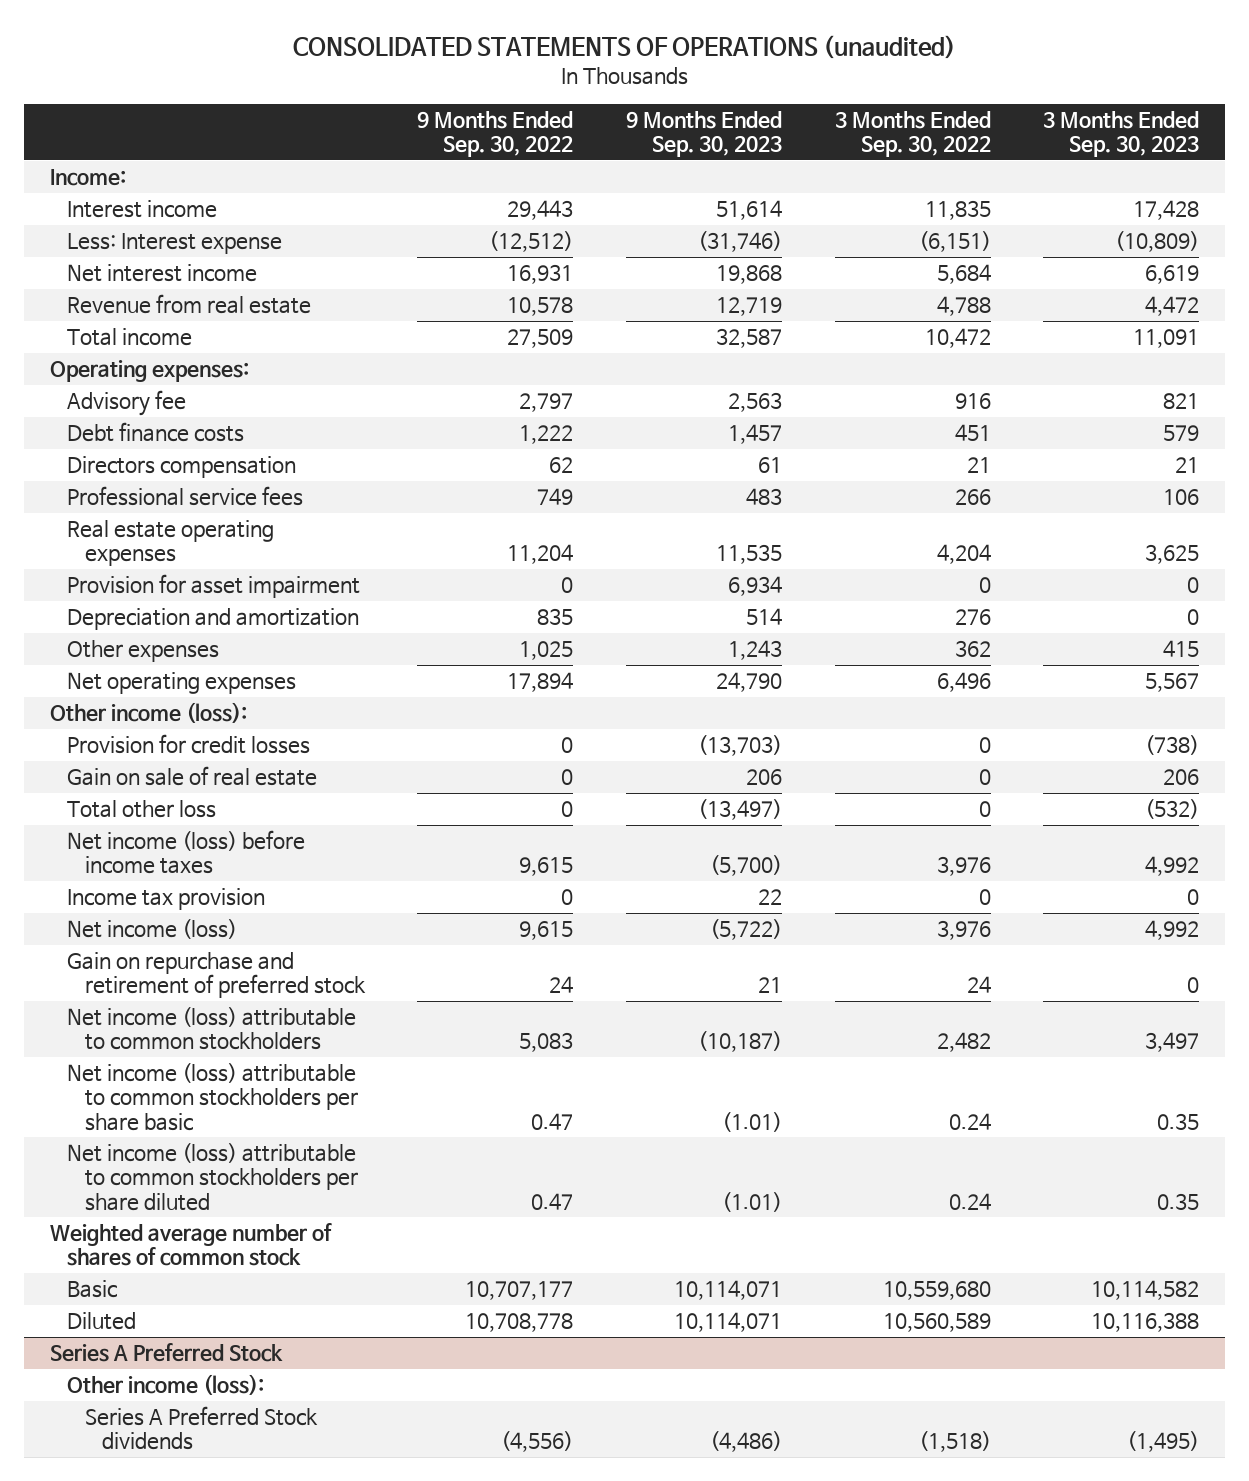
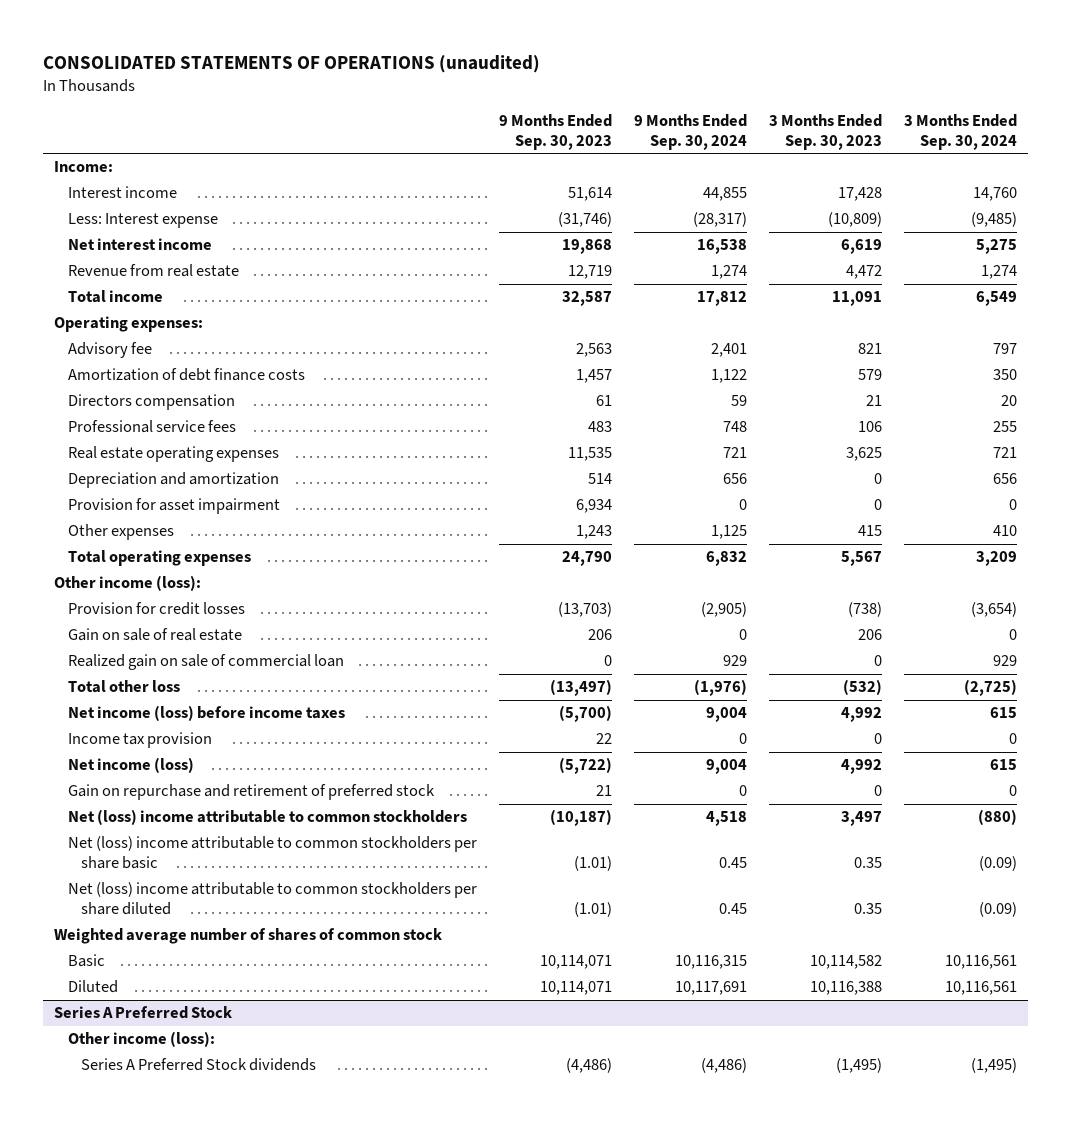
- | 9 Months Ended Sep. 30, 2022 | 9 Months Ended Sep. 30, 2023 | 3 Months Ended Sep. 30, 2022 | 3 Months Ended Sep. 30, 2023
+ | 9 Months Ended Sep. 30, 2023 | 9 Months Ended Sep. 30, 2024 | 3 Months Ended Sep. 30, 2023 | 3 Months Ended Sep. 30, 2024
- Debt finance costs | 1,222 | 1,457 | 451 | 579
+ Amortization of debt finance costs | 1,457 | 1,122 | 579 | 350
moved down: Provision for asset impairment | 6,934 | 0 | 0 | 0
- Net operating expenses | 17,894 | 24,790 | 6,496 | 5,567
+ Total operating expenses | 24,790 | 6,832 | 5,567 | 3,209
+ Realized gain on sale of commercial loan | 0 | 929 | 0 | 929
- Net income (loss) attributable to common stockholders | 5,083 | (10,187) | 2,482 | 3,497
- Net income (loss) attributable to common stockholders per share basic | 0.47 | (1.01) | 0.24 | 0.35
- Net income (loss) attributable to common stockholders per share diluted | 0.47 | (1.01) | 0.24 | 0.35
+ Net (loss) income attributable to common stockholders | (10,187) | 4,518 | 3,497 | (880)
+ Net (loss) income attributable to common stockholders per share basic | (1.01) | 0.45 | 0.35 | (0.09)
+ Net (loss) income attributable to common stockholders per share diluted | (1.01) | 0.45 | 0.35 | (0.09)

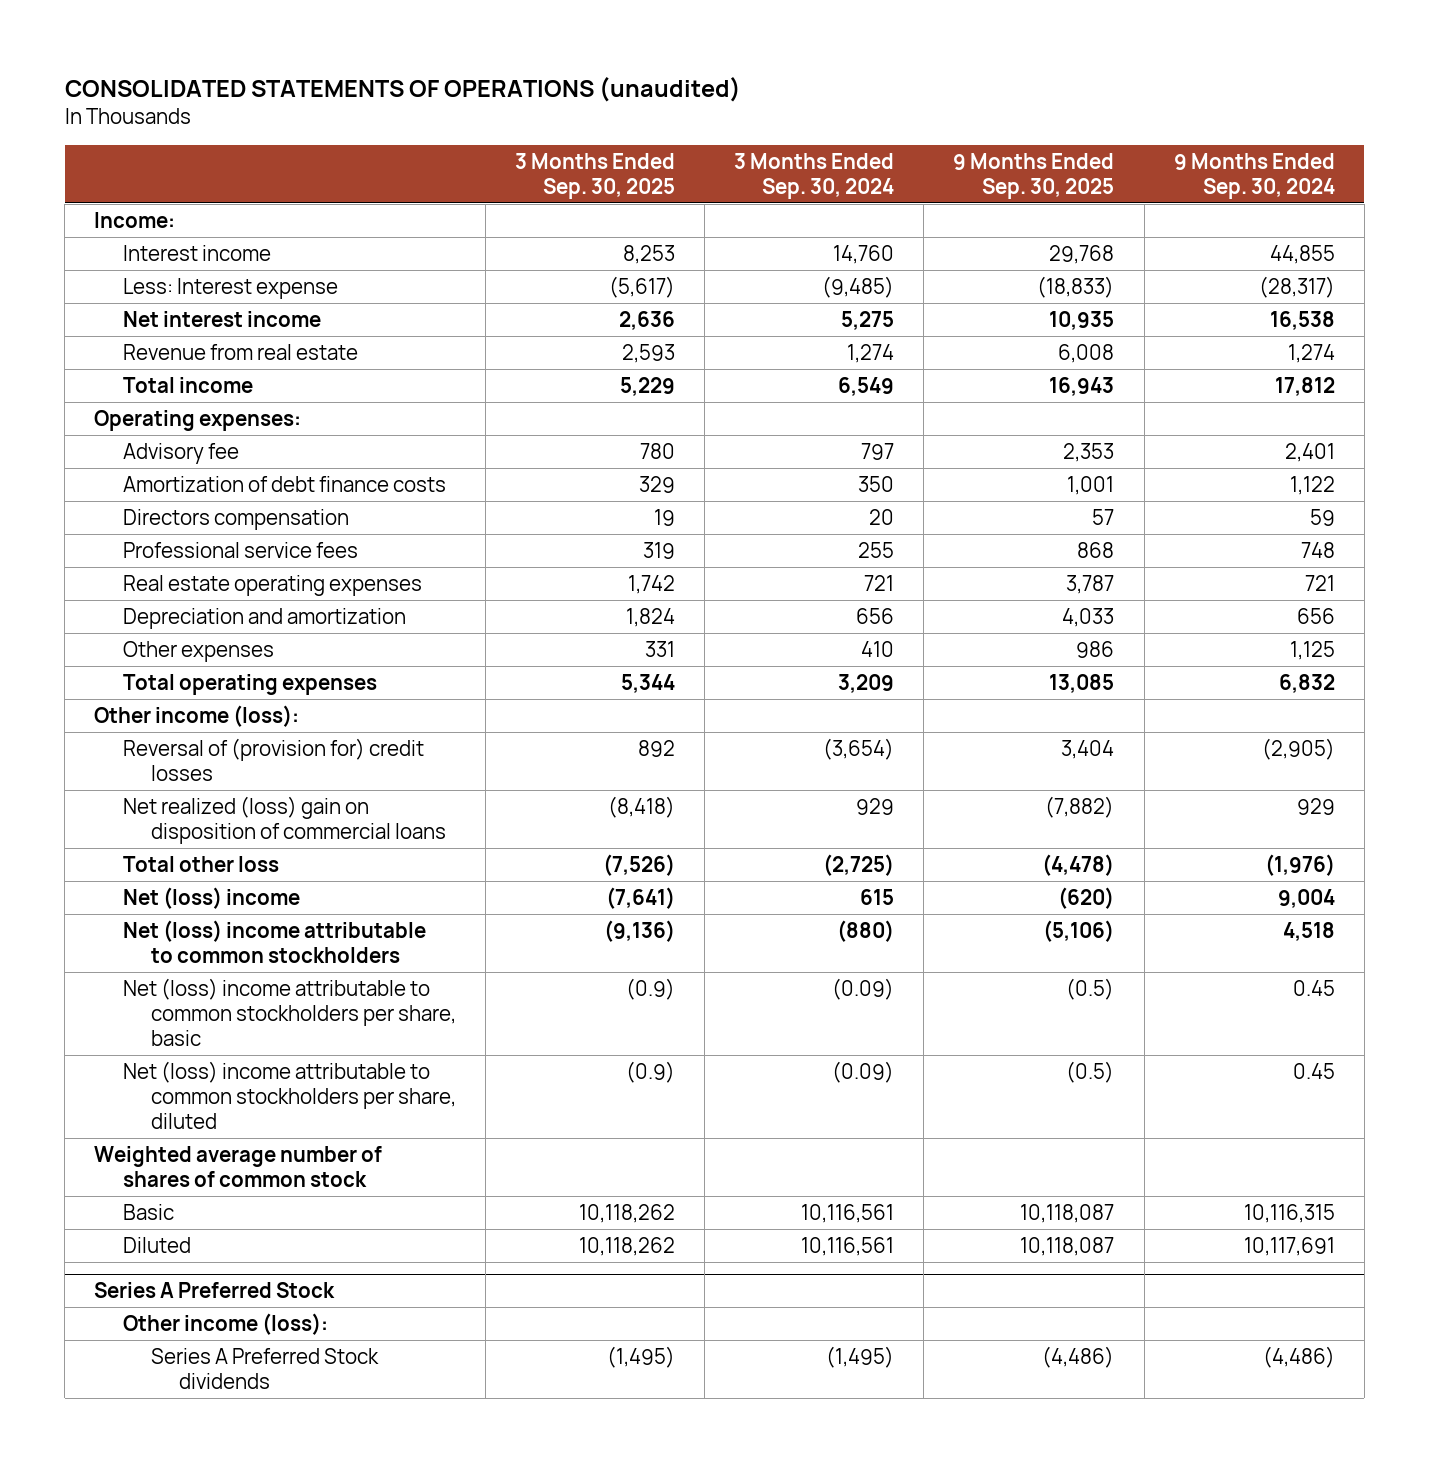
- | 9 Months Ended Sep. 30, 2023 | 9 Months Ended Sep. 30, 2024 | 3 Months Ended Sep. 30, 2023 | 3 Months Ended Sep. 30, 2024
+ | 3 Months Ended Sep. 30, 2025 | 3 Months Ended Sep. 30, 2024 | 9 Months Ended Sep. 30, 2025 | 9 Months Ended Sep. 30, 2024
- Provision for asset impairment | 6,934 | 0 | 0 | 0
- Provision for credit losses | (13,703) | (2,905) | (738) | (3,654)
- Gain on sale of real estate | 206 | 0 | 206 | 0
- Realized gain on sale of commercial loan | 0 | 929 | 0 | 929
+ Reversal of (provision for) credit losses | 892 | (3,654) | 3,404 | (2,905)
+ Net realized (loss) gain on disposition of commercial loans | (8,418) | 929 | (7,882) | 929
- Net income (loss) before income taxes | (5,700) | 9,004 | 4,992 | 615
- Income tax provision | 22 | 0 | 0 | 0
- Net income (loss) | (5,722) | 9,004 | 4,992 | 615
- Gain on repurchase and retirement of preferred stock | 21 | 0 | 0 | 0
+ Net (loss) income | (7,641) | 615 | (620) | 9,004
- Net (loss) income attributable to common stockholders per share basic | (1.01) | 0.45 | 0.35 | (0.09)
- Net (loss) income attributable to common stockholders per share diluted | (1.01) | 0.45 | 0.35 | (0.09)
+ Net (loss) income attributable to common stockholders per share, basic | (0.9) | (0.09) | (0.5) | 0.45
+ Net (loss) income attributable to common stockholders per share, diluted | (0.9) | (0.09) | (0.5) | 0.45

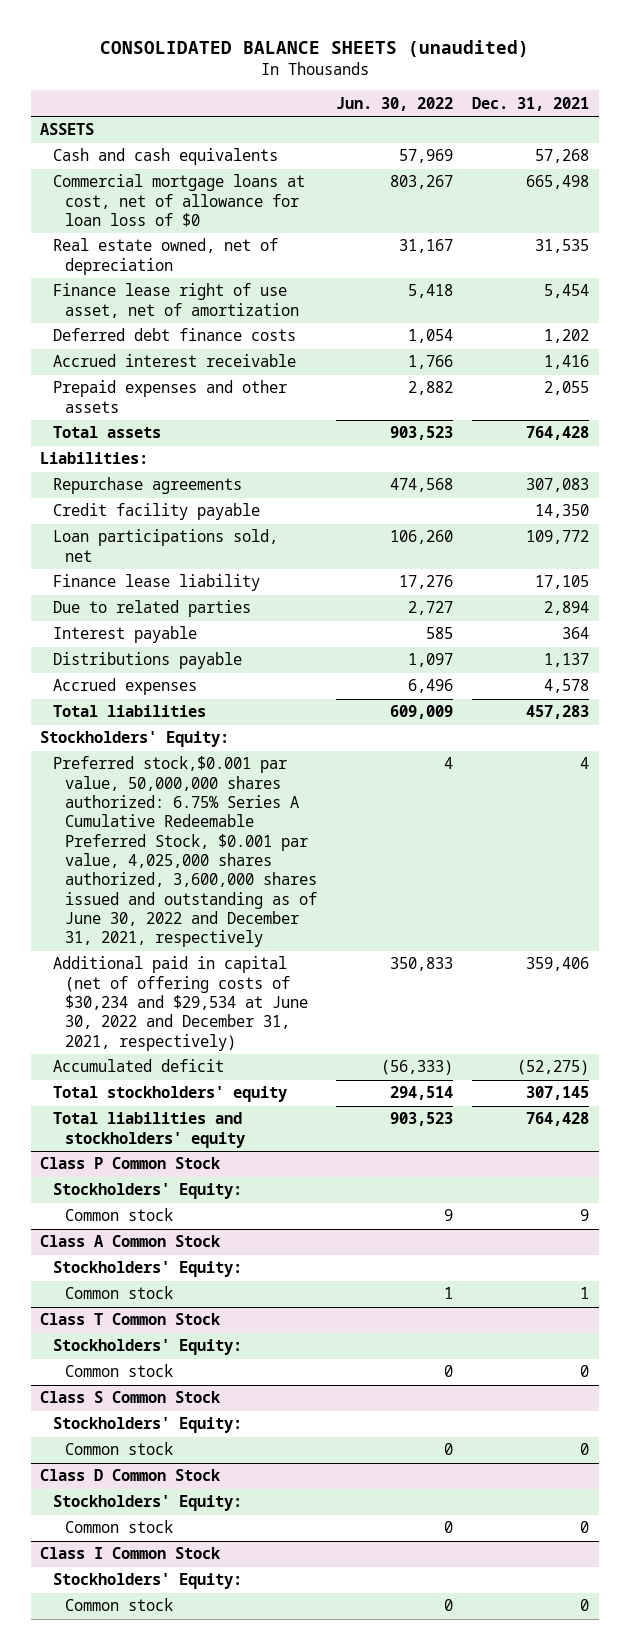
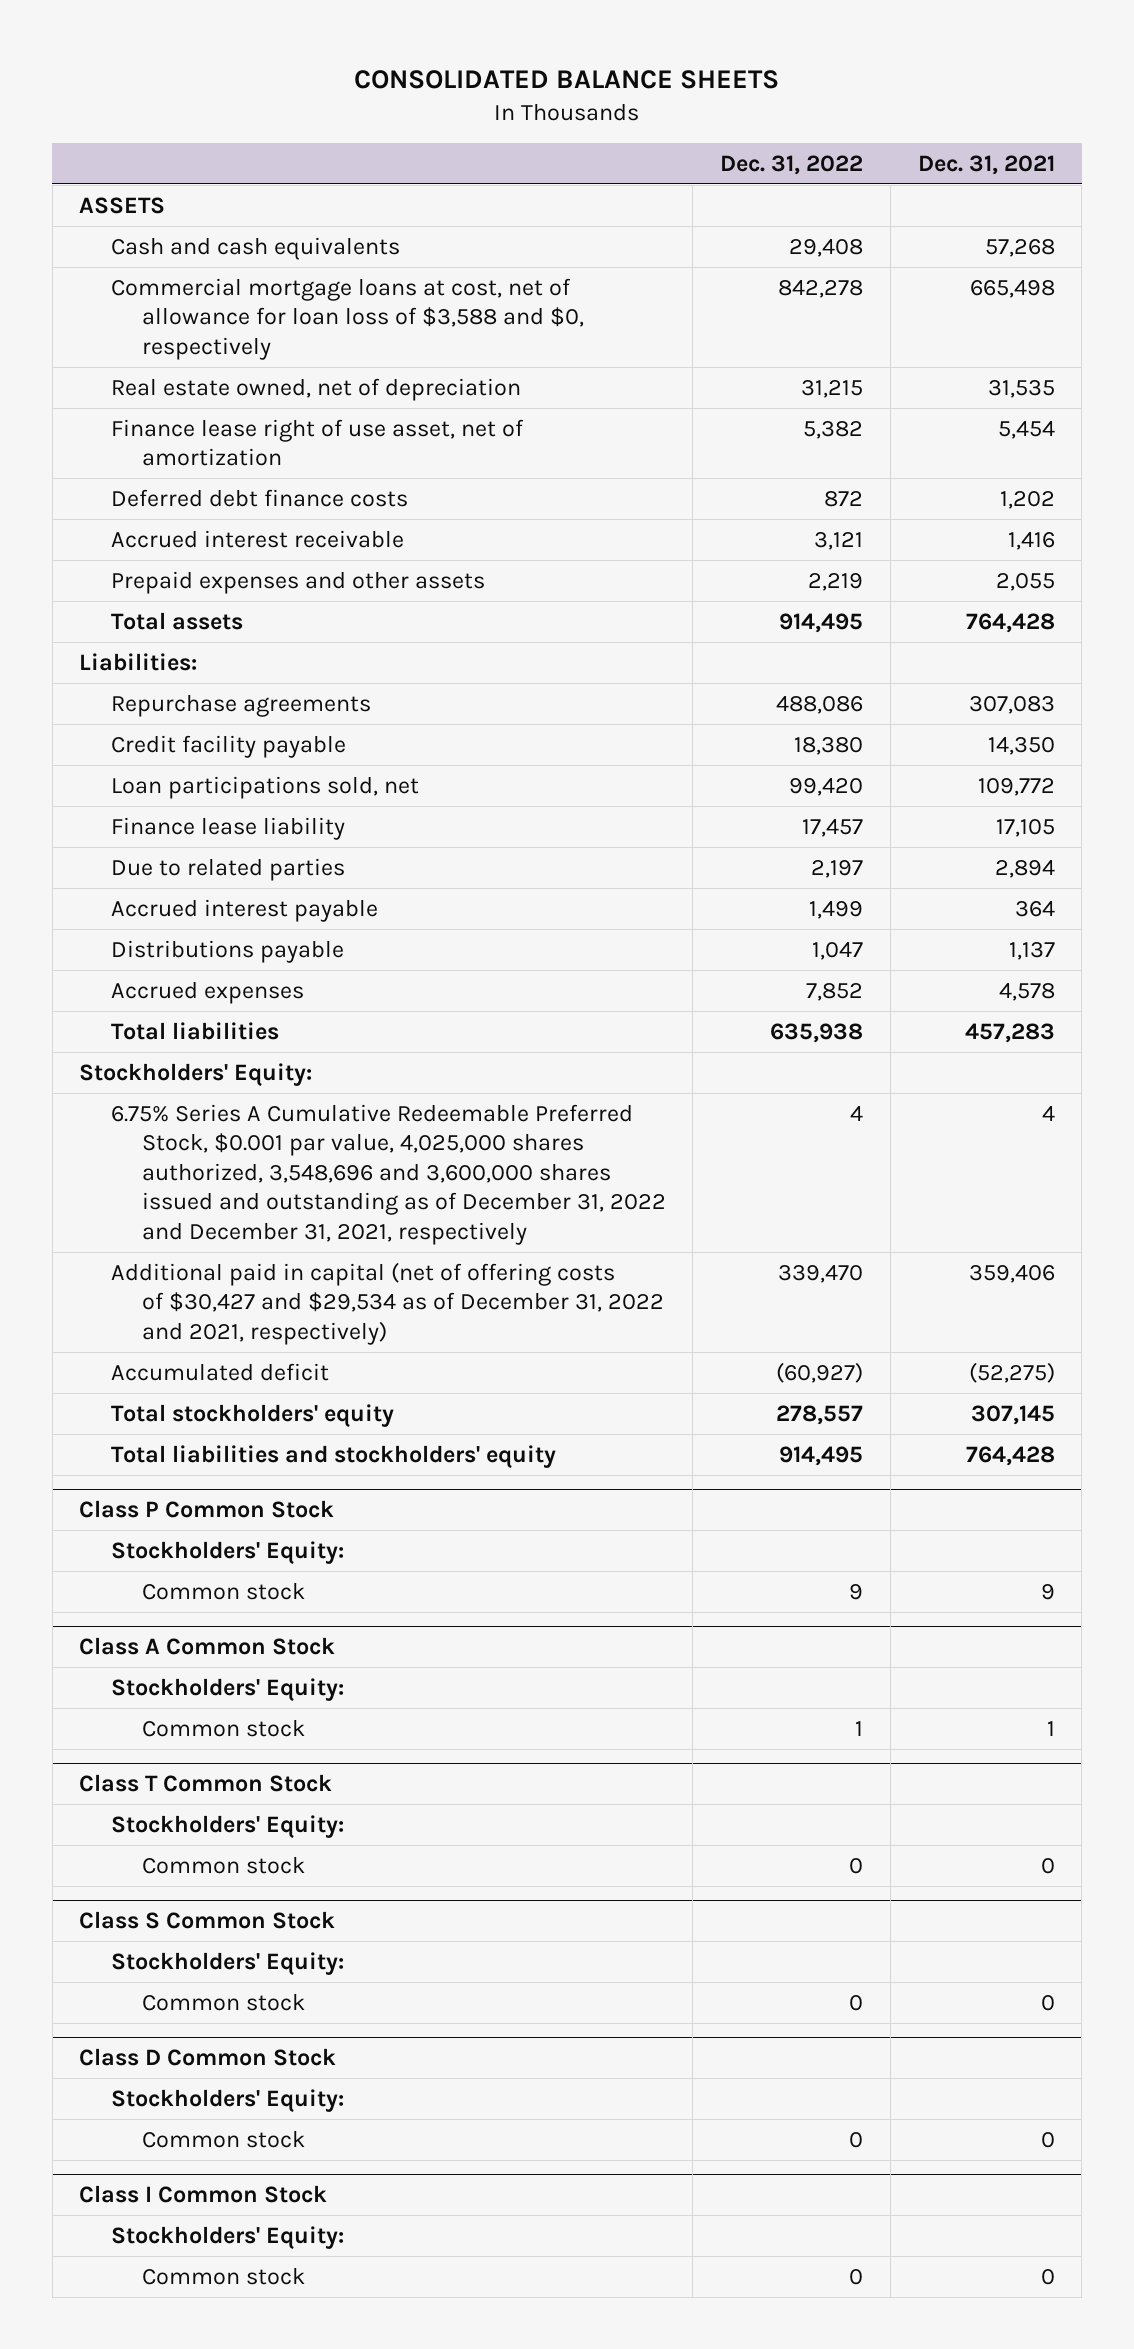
- CONSOLIDATED BALANCE SHEETS (unaudited)
+ CONSOLIDATED BALANCE SHEETS
- | Jun. 30, 2022 | Dec. 31, 2021
+ | Dec. 31, 2022 | Dec. 31, 2021
- Commercial mortgage loans at cost, net of allowance for loan loss of $0 | 803,267 | 665,498
+ Commercial mortgage loans at cost, net of allowance for loan loss of $3,588 and $0, respectively | 842,278 | 665,498
- Interest payable | 585 | 364
+ Accrued interest payable | 1,499 | 364
- Preferred stock,$0.001 par value, 50,000,000 shares authorized: 6.75% Series A Cumulative Redeemable Preferred Stock, $0.001 par value, 4,025,000 shares authorized, 3,600,000 shares issued and outstanding as of June 30, 2022 and December 31, 2021, respectively | 4 | 4
- Additional paid in capital (net of offering costs of $30,234 and $29,534 at June 30, 2022 and December 31, 2021, respectively) | 350,833 | 359,406
+ 6.75% Series A Cumulative Redeemable Preferred Stock, $0.001 par value, 4,025,000 shares authorized, 3,548,696 and 3,600,000 shares issued and outstanding as of December 31, 2022 and December 31, 2021, respectively | 4 | 4
+ Additional paid in capital (net of offering costs of $30,427 and $29,534 as of December 31, 2022 and 2021, respectively) | 339,470 | 359,406

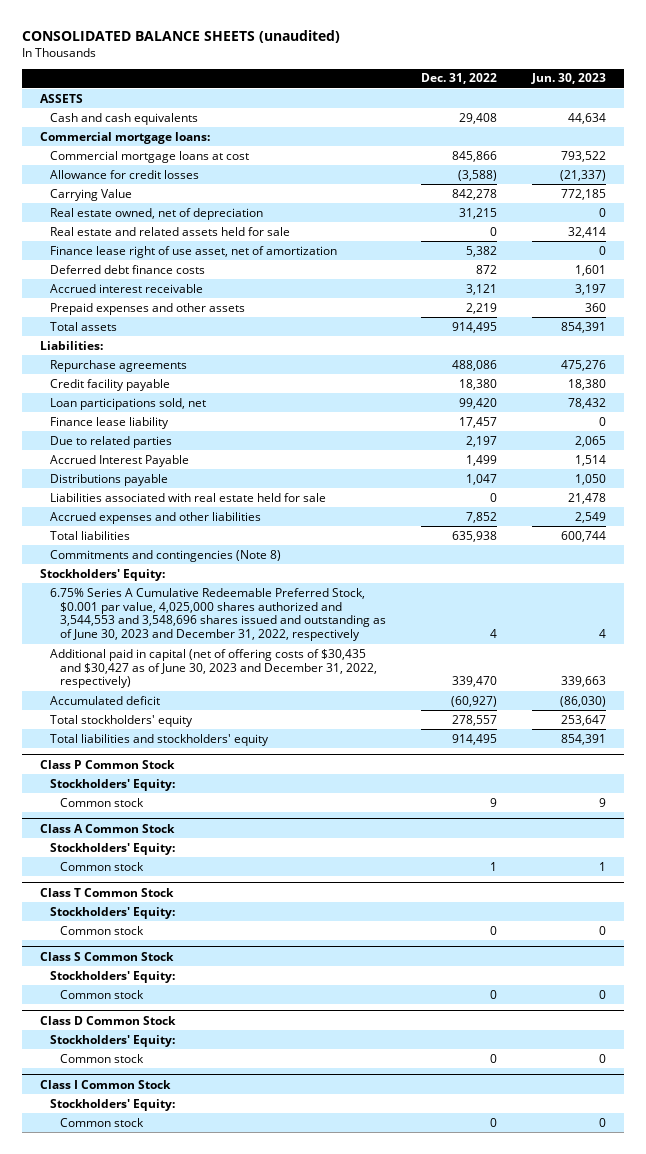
- CONSOLIDATED BALANCE SHEETS
+ CONSOLIDATED BALANCE SHEETS (unaudited)
- | Dec. 31, 2022 | Dec. 31, 2021
+ | Dec. 31, 2022 | Jun. 30, 2023
- Commercial mortgage loans at cost, net of allowance for loan loss of $3,588 and $0, respectively | 842,278 | 665,498
+ Commercial mortgage loans:
+ Commercial mortgage loans at cost | 845,866 | 793,522
+ Allowance for credit losses | (3,588) | (21,337)
+ Carrying Value | 842,278 | 772,185
+ Real estate and related assets held for sale | 0 | 32,414
- Accrued interest payable | 1,499 | 364
+ Accrued Interest Payable | 1,499 | 1,514
- Accrued expenses | 7,852 | 4,578
+ Liabilities associated with real estate held for sale | 0 | 21,478
+ Accrued expenses and other liabilities | 7,852 | 2,549
+ Commitments and contingencies (Note 8)
- 6.75% Series A Cumulative Redeemable Preferred Stock, $0.001 par value, 4,025,000 shares authorized, 3,548,696 and 3,600,000 shares issued and outstanding as of December 31, 2022 and December 31, 2021, respectively | 4 | 4
- Additional paid in capital (net of offering costs of $30,427 and $29,534 as of December 31, 2022 and 2021, respectively) | 339,470 | 359,406
+ 6.75% Series A Cumulative Redeemable Preferred Stock, $0.001 par value, 4,025,000 shares authorized and 3,544,553 and 3,548,696 shares issued and outstanding as of June 30, 2023 and December 31, 2022, respectively | 4 | 4
+ Additional paid in capital (net of offering costs of $30,435 and $30,427 as of June 30, 2023 and December 31, 2022, respectively) | 339,470 | 339,663

